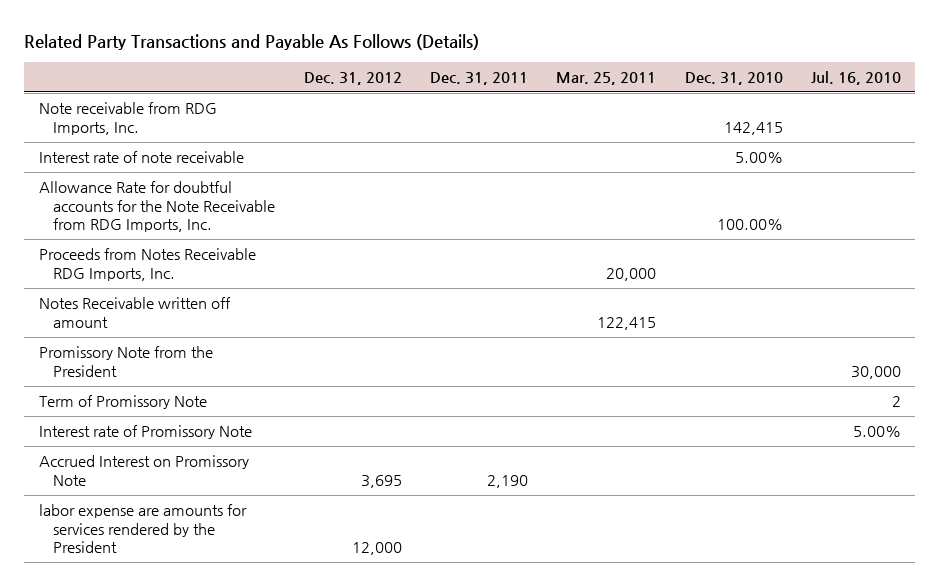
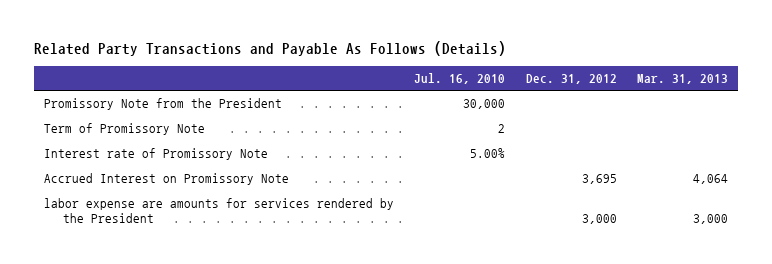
- | Dec. 31, 2012 | Dec. 31, 2011 | Mar. 25, 2011 | Dec. 31, 2010 | Jul. 16, 2010
+ | Jul. 16, 2010 | Dec. 31, 2012 | Mar. 31, 2013
- Note receivable from RDG Imports, Inc. | | | | 142,415 |
- Interest rate of note receivable | | | | 5.00% |
- Allowance Rate for doubtful accounts for the Note Receivable from RDG Imports, Inc. | | | | 100.00% |
- Proceeds from Notes Receivable RDG Imports, Inc. | | | 20,000 | |
- Notes Receivable written off amount | | | 122,415 | |
- labor expense are amounts for services rendered by the President | 12,000 | | | |
+ labor expense are amounts for services rendered by the President | | 3,000 | 3,000

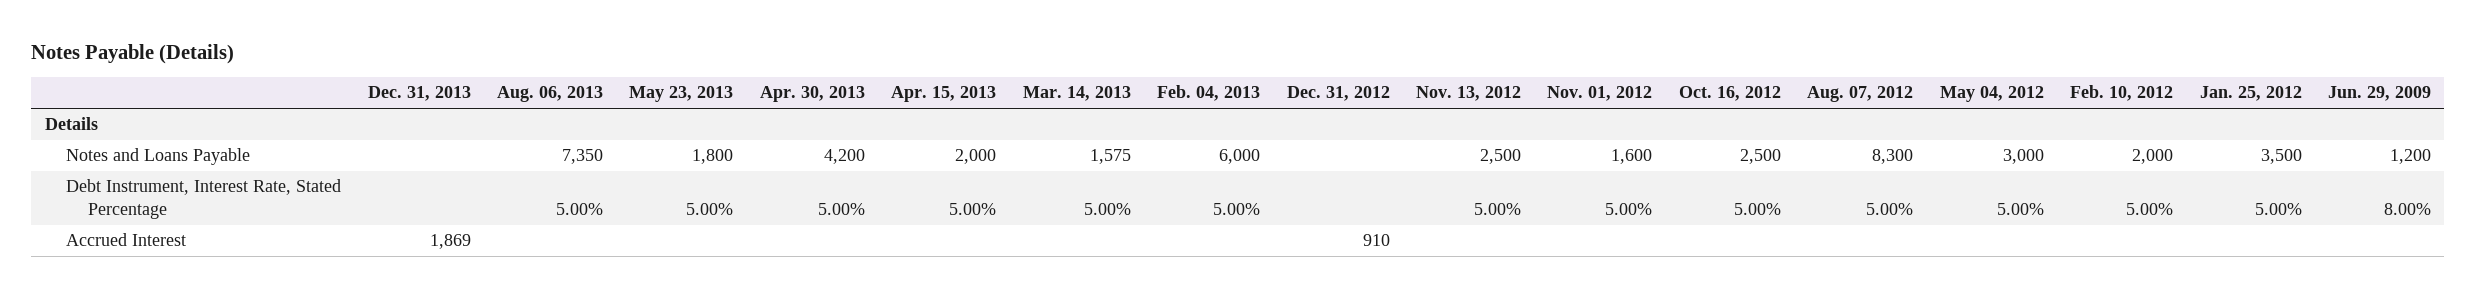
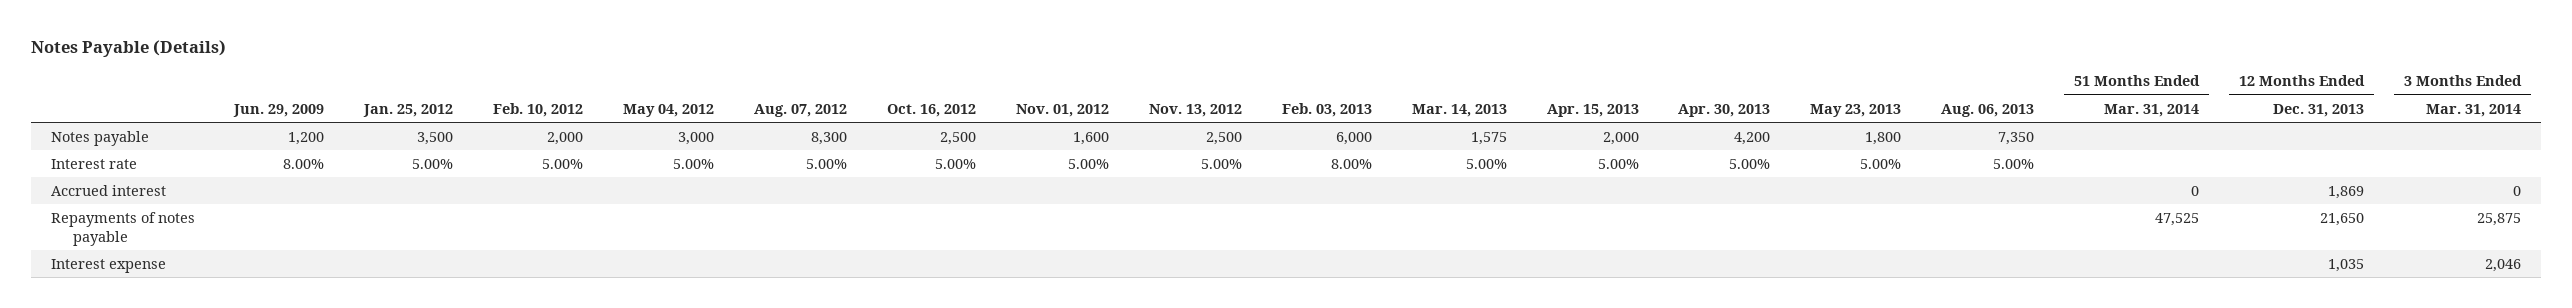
- | Dec. 31, 2013 | Aug. 06, 2013 | May 23, 2013 | Apr. 30, 2013 | Apr. 15, 2013 | Mar. 14, 2013 | Feb. 04, 2013 | Dec. 31, 2012 | Nov. 13, 2012 | Nov. 01, 2012 | Oct. 16, 2012 | Aug. 07, 2012 | May 04, 2012 | Feb. 10, 2012 | Jan. 25, 2012 | Jun. 29, 2009
+ | Jun. 29, 2009 | Jan. 25, 2012 | Feb. 10, 2012 | May 04, 2012 | Aug. 07, 2012 | Oct. 16, 2012 | Nov. 01, 2012 | Nov. 13, 2012 | Feb. 03, 2013 | Mar. 14, 2013 | Apr. 15, 2013 | Apr. 30, 2013 | May 23, 2013 | Aug. 06, 2013 | 51 Months Ended Mar. 31, 2014 | 12 Months Ended Dec. 31, 2013 | 3 Months Ended Mar. 31, 2014
- Details
- Notes and Loans Payable | | 7,350 | 1,800 | 4,200 | 2,000 | 1,575 | 6,000 | | 2,500 | 1,600 | 2,500 | 8,300 | 3,000 | 2,000 | 3,500 | 1,200
- Debt Instrument, Interest Rate, Stated Percentage | | 5.00% | 5.00% | 5.00% | 5.00% | 5.00% | 5.00% | | 5.00% | 5.00% | 5.00% | 5.00% | 5.00% | 5.00% | 5.00% | 8.00%
- Accrued Interest | 1,869 | | | | | | | 910 | | | | | | | |
+ Notes payable | 1,200 | 3,500 | 2,000 | 3,000 | 8,300 | 2,500 | 1,600 | 2,500 | 6,000 | 1,575 | 2,000 | 4,200 | 1,800 | 7,350 | | |
+ Interest rate | 8.00% | 5.00% | 5.00% | 5.00% | 5.00% | 5.00% | 5.00% | 5.00% | 8.00% | 5.00% | 5.00% | 5.00% | 5.00% | 5.00% | | |
+ Accrued interest | | | | | | | | | | | | | | | 0 | 1,869 | 0
+ Repayments of notes payable | | | | | | | | | | | | | | | 47,525 | 21,650 | 25,875
+ Interest expense | | | | | | | | | | | | | | | | 1,035 | 2,046

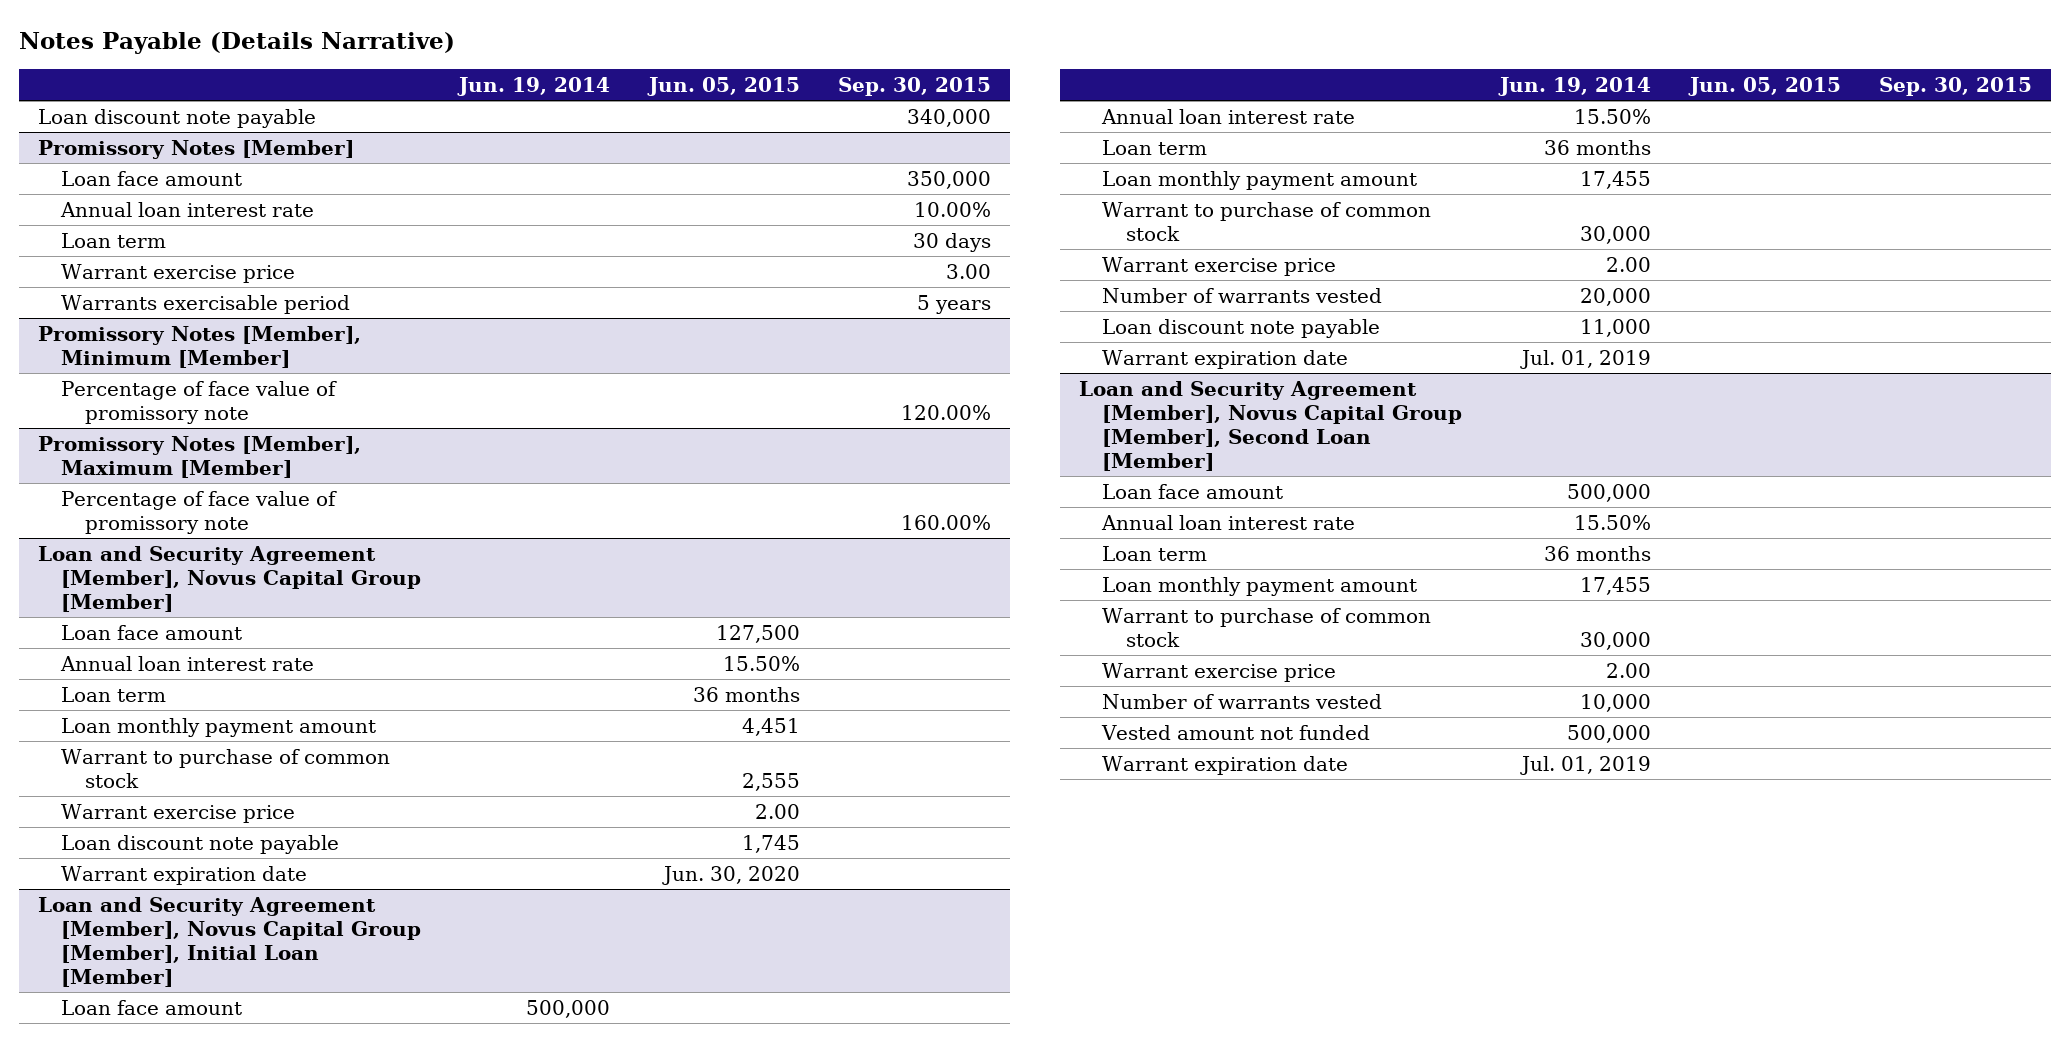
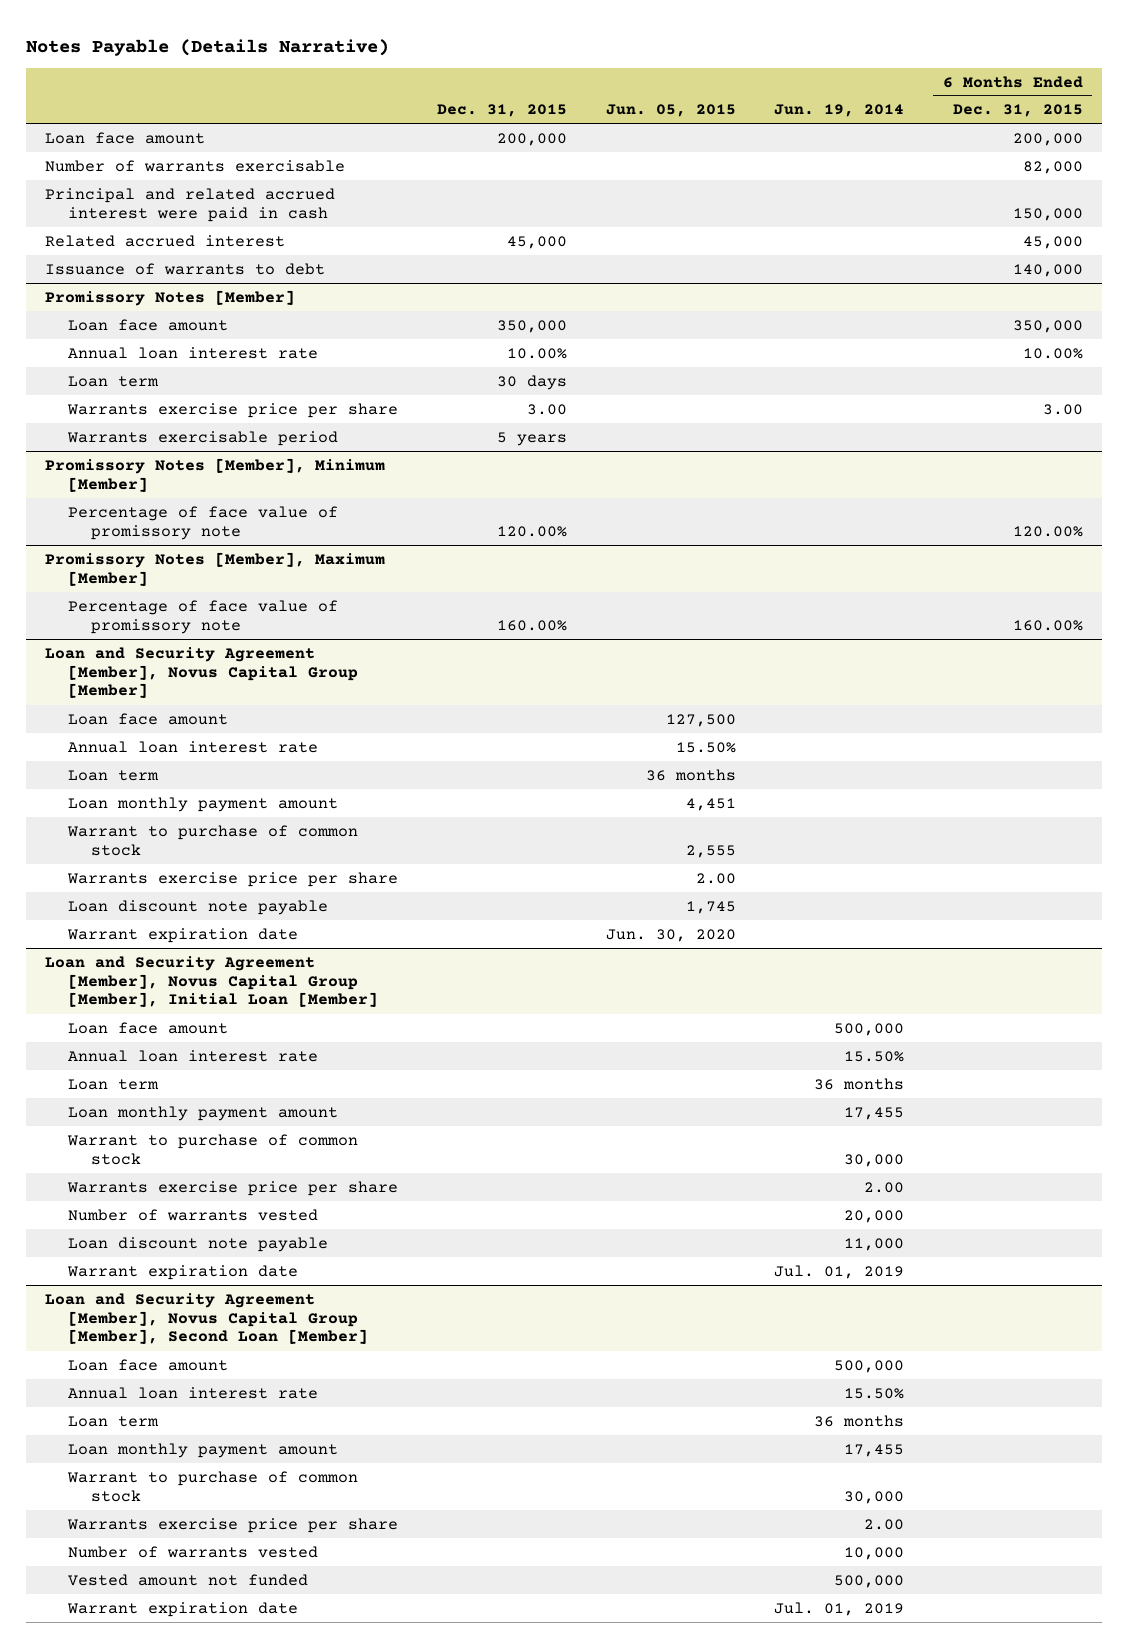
- | Jun. 19, 2014 | Jun. 05, 2015 | Sep. 30, 2015
+ | Dec. 31, 2015 | Jun. 05, 2015 | Jun. 19, 2014 | 6 Months Ended Dec. 31, 2015
- Loan discount note payable | | | 340,000
+ Loan face amount | 200,000 | | | 200,000
+ Number of warrants exercisable | | | | 82,000
+ Principal and related accrued interest were paid in cash | | | | 150,000
+ Related accrued interest | 45,000 | | | 45,000
+ Issuance of warrants to debt | | | | 140,000
@ Promissory Notes [Member]
- Warrant exercise price | | | 3.00
+ Warrants exercise price per share | 3.00 | | | 3.00
@ Loan and Security Agreement [Member], Novus Capital Group [Member]
- Warrant exercise price | | 2.00 |
+ Warrants exercise price per share | | 2.00 | |
@ Loan and Security Agreement [Member], Novus Capital Group [Member], Initial Loan [Member]
- Warrant exercise price | 2.00 | |
+ Warrants exercise price per share | | | 2.00 |
@ Loan and Security Agreement [Member], Novus Capital Group [Member], Second Loan [Member]
- Warrant exercise price | 2.00 | |
+ Warrants exercise price per share | | | 2.00 |

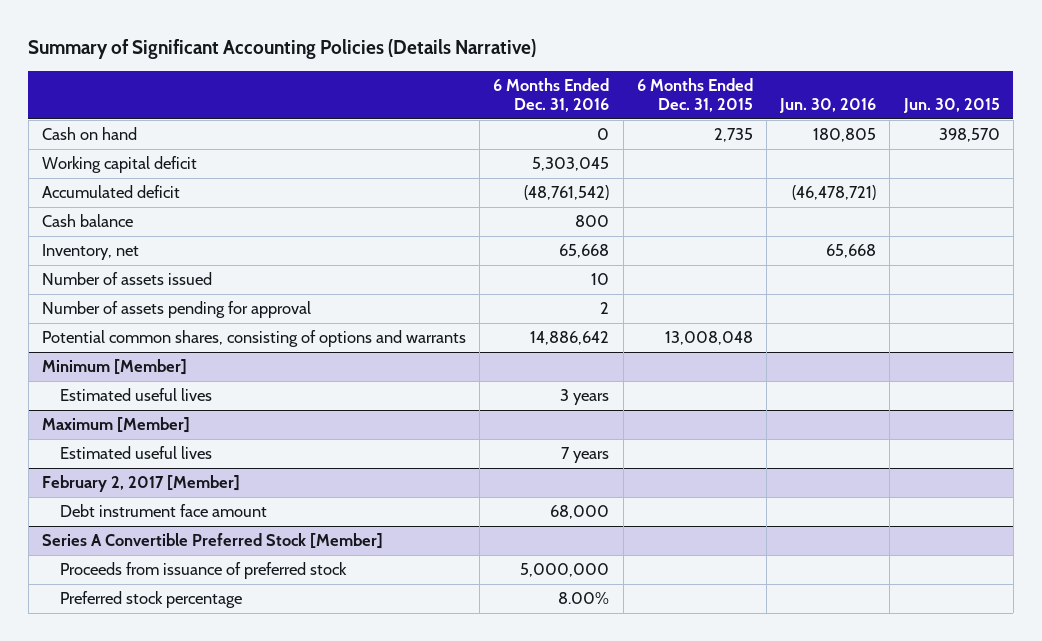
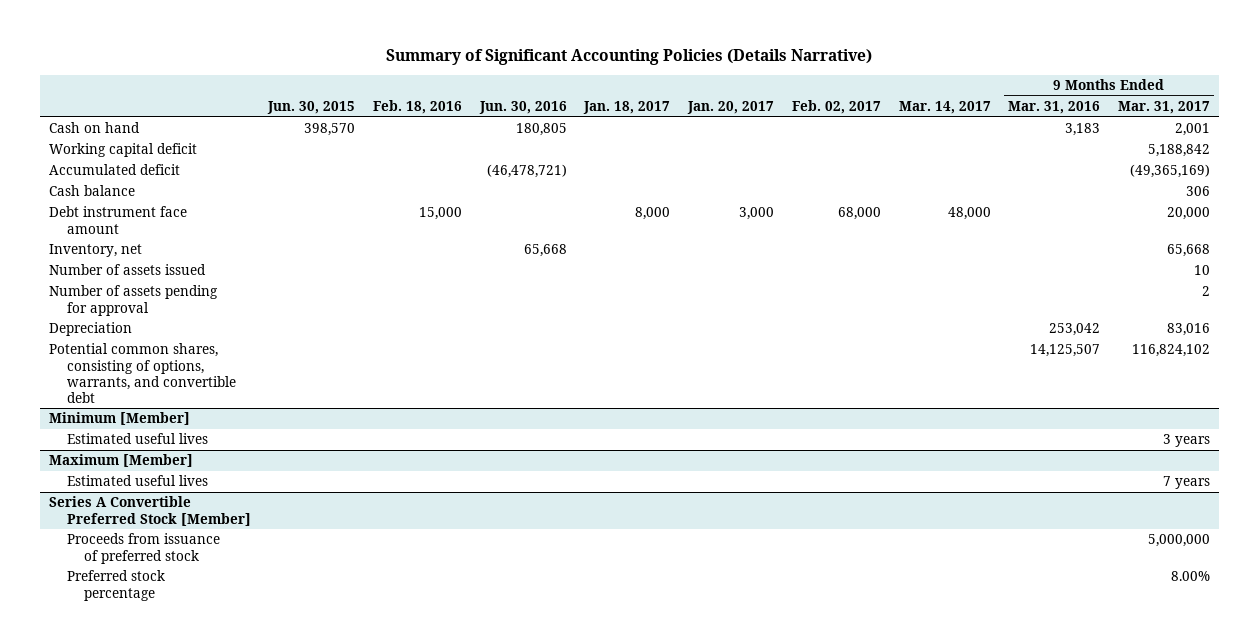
- | 6 Months Ended Dec. 31, 2016 | 6 Months Ended Dec. 31, 2015 | Jun. 30, 2016 | Jun. 30, 2015
+ | Jun. 30, 2015 | Feb. 18, 2016 | Jun. 30, 2016 | Jan. 18, 2017 | Jan. 20, 2017 | Feb. 02, 2017 | Mar. 14, 2017 | 9 Months Ended Mar. 31, 2016 | 9 Months Ended Mar. 31, 2017
+ Debt instrument face amount | | 15,000 | | 8,000 | 3,000 | 68,000 | 48,000 | | 20,000
- Potential common shares, consisting of options and warrants | 14,886,642 | 13,008,048 | |
+ Depreciation | | | | | | | | 253,042 | 83,016
+ Potential common shares, consisting of options, warrants, and convertible debt | | | | | | | | 14,125,507 | 116,824,102
- February 2, 2017 [Member]
- Debt instrument face amount | 68,000 | | |

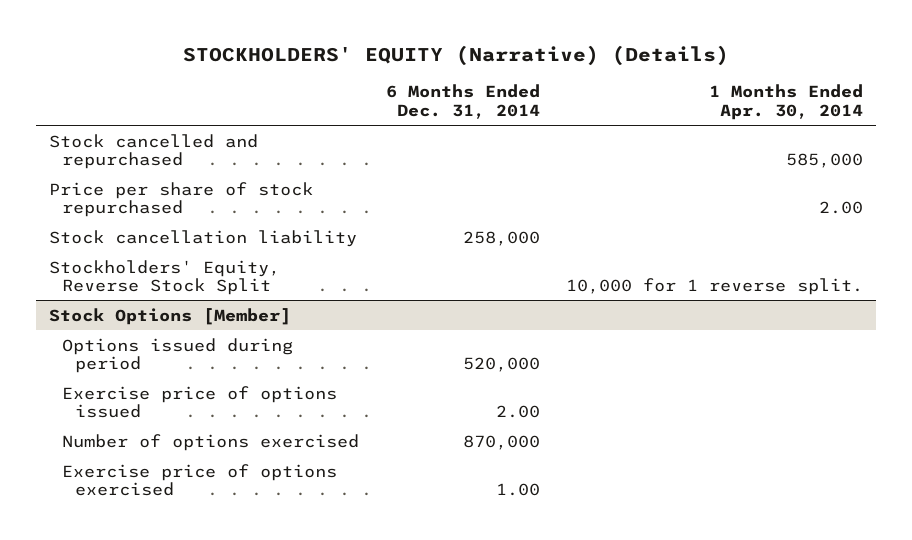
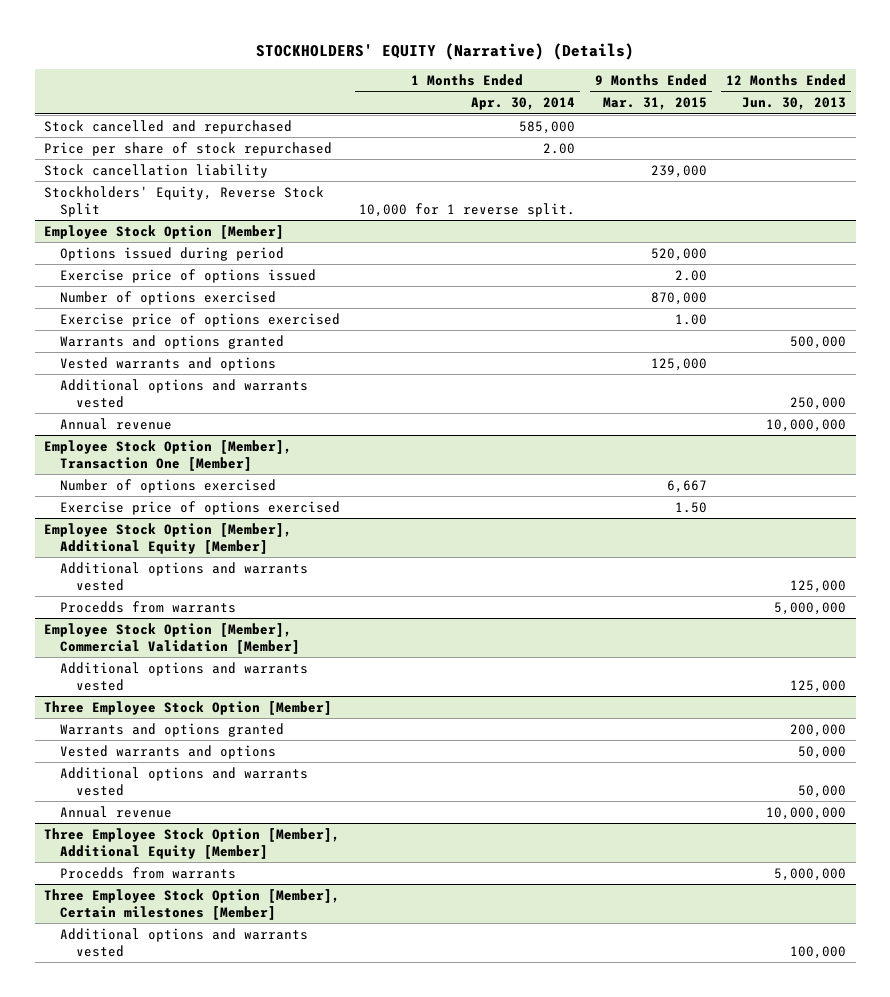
- | 6 Months Ended Dec. 31, 2014 | 1 Months Ended Apr. 30, 2014
+ | 1 Months Ended Apr. 30, 2014 | 9 Months Ended Mar. 31, 2015 | 12 Months Ended Jun. 30, 2013
- Stock Options [Member]
+ Employee Stock Option [Member]
+ Warrants and options granted | | | 500,000
+ Vested warrants and options | | 125,000 |
+ Additional options and warrants vested | | | 250,000
+ Annual revenue | | | 10,000,000
+ Employee Stock Option [Member], Transaction One [Member]
+ Number of options exercised | | 6,667 |
+ Exercise price of options exercised | | 1.50 |
+ Employee Stock Option [Member], Additional Equity [Member]
+ Additional options and warrants vested | | | 125,000
+ Procedds from warrants | | | 5,000,000
+ Employee Stock Option [Member], Commercial Validation [Member]
+ Additional options and warrants vested | | | 125,000
+ Three Employee Stock Option [Member]
+ Warrants and options granted | | | 200,000
+ Vested warrants and options | | | 50,000
+ Additional options and warrants vested | | | 50,000
+ Annual revenue | | | 10,000,000
+ Three Employee Stock Option [Member], Additional Equity [Member]
+ Procedds from warrants | | | 5,000,000
+ Three Employee Stock Option [Member], Certain milestones [Member]
+ Additional options and warrants vested | | | 100,000

